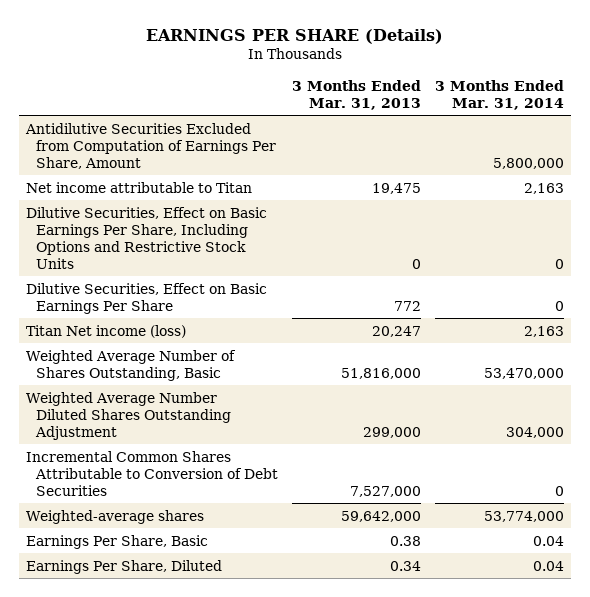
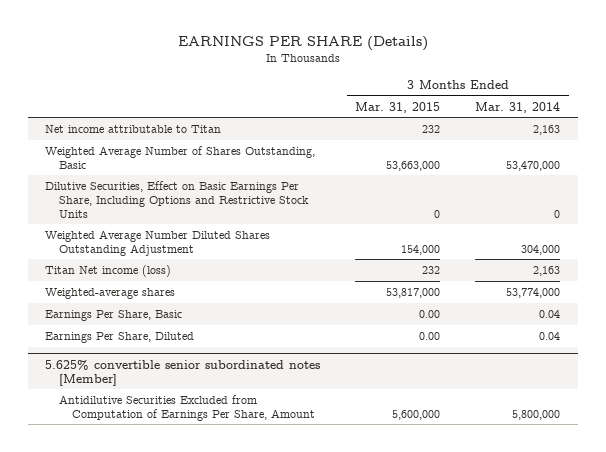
- | 3 Months Ended Mar. 31, 2013 | 3 Months Ended Mar. 31, 2014
+ | 3 Months Ended Mar. 31, 2015 | 3 Months Ended Mar. 31, 2014
- Antidilutive Securities Excluded from Computation of Earnings Per Share, Amount | | 5,800,000
- Dilutive Securities, Effect on Basic Earnings Per Share | 772 | 0
moved down: Dilutive Securities, Effect on Basic Earnings Per Share, Including Options and Restrictive Stock Units | 0 | 0
- Incremental Common Shares Attributable to Conversion of Debt Securities | 7,527,000 | 0
moved down: Titan Net income (loss) | 232 | 2,163
+ 5.625% convertible senior subordinated notes [Member]
+ Antidilutive Securities Excluded from Computation of Earnings Per Share, Amount | 5,600,000 | 5,800,000

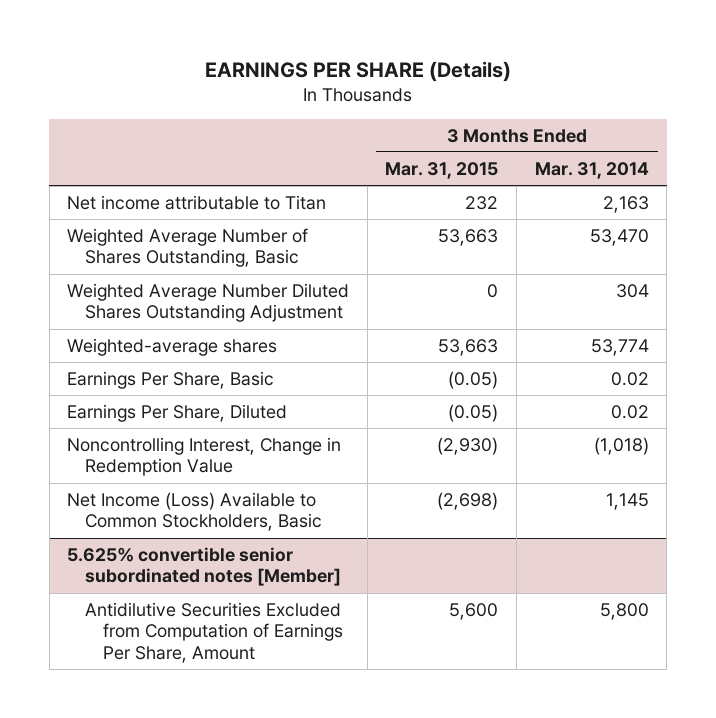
- Weighted Average Number of Shares Outstanding, Basic | 53,663,000 | 53,470,000
- Dilutive Securities, Effect on Basic Earnings Per Share, Including Options and Restrictive Stock Units | 0 | 0
- Weighted Average Number Diluted Shares Outstanding Adjustment | 154,000 | 304,000
- Titan Net income (loss) | 232 | 2,163
- Weighted-average shares | 53,817,000 | 53,774,000
- Earnings Per Share, Basic | 0.00 | 0.04
- Earnings Per Share, Diluted | 0.00 | 0.04
+ Weighted Average Number of Shares Outstanding, Basic | 53,663 | 53,470
+ Weighted Average Number Diluted Shares Outstanding Adjustment | 0 | 304
+ Weighted-average shares | 53,663 | 53,774
+ Earnings Per Share, Basic | (0.05) | 0.02
+ Earnings Per Share, Diluted | (0.05) | 0.02
+ Noncontrolling Interest, Change in Redemption Value | (2,930) | (1,018)
+ Net Income (Loss) Available to Common Stockholders, Basic | (2,698) | 1,145
@ 5.625% convertible senior subordinated notes [Member]
- Antidilutive Securities Excluded from Computation of Earnings Per Share, Amount | 5,600,000 | 5,800,000
+ Antidilutive Securities Excluded from Computation of Earnings Per Share, Amount | 5,600 | 5,800

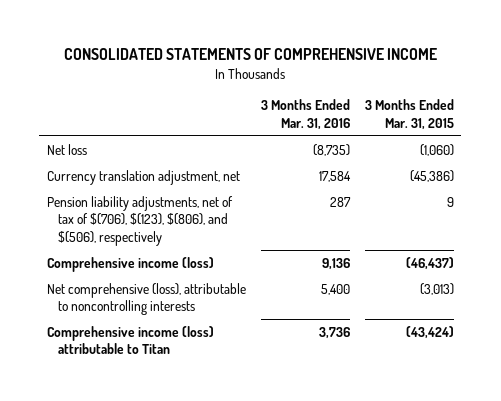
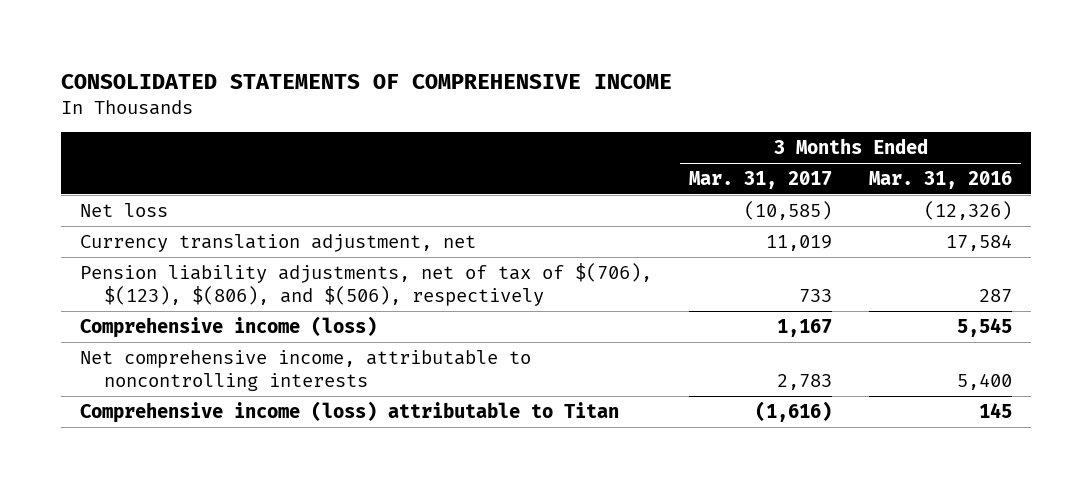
- | 3 Months Ended Mar. 31, 2016 | 3 Months Ended Mar. 31, 2015
+ | 3 Months Ended Mar. 31, 2017 | 3 Months Ended Mar. 31, 2016
- Net loss | (8,735) | (1,060)
+ Net loss | (10,585) | (12,326)
- Comprehensive income (loss) | 9,136 | (46,437)
- Net comprehensive (loss), attributable to noncontrolling interests | 5,400 | (3,013)
- Comprehensive income (loss) attributable to Titan | 3,736 | (43,424)
+ Comprehensive income (loss) | 1,167 | 5,545
+ Net comprehensive income, attributable to noncontrolling interests | 2,783 | 5,400
+ Comprehensive income (loss) attributable to Titan | (1,616) | 145

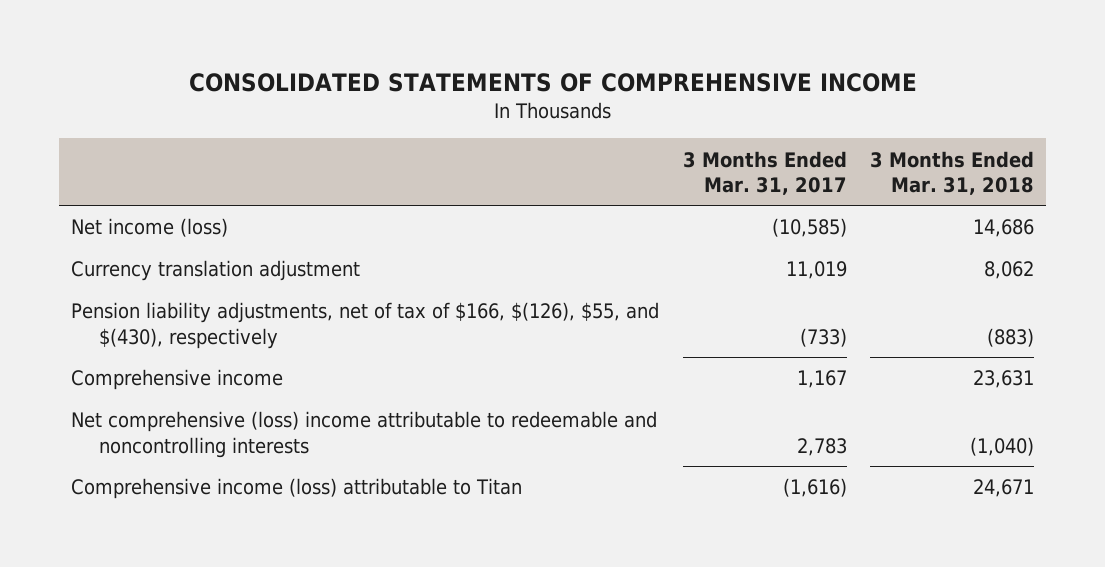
- | 3 Months Ended Mar. 31, 2017 | 3 Months Ended Mar. 31, 2016
+ | 3 Months Ended Mar. 31, 2017 | 3 Months Ended Mar. 31, 2018
- Net loss | (10,585) | (12,326)
- Currency translation adjustment, net | 11,019 | 17,584
- Pension liability adjustments, net of tax of $(706), $(123), $(806), and $(506), respectively | 733 | 287
- Comprehensive income (loss) | 1,167 | 5,545
- Net comprehensive income, attributable to noncontrolling interests | 2,783 | 5,400
+ Net income (loss) | (10,585) | 14,686
+ Currency translation adjustment | 11,019 | 8,062
+ Pension liability adjustments, net of tax of $166, $(126), $55, and $(430), respectively | (733) | (883)
+ Comprehensive income | 1,167 | 23,631
+ Net comprehensive (loss) income attributable to redeemable and noncontrolling interests | 2,783 | (1,040)

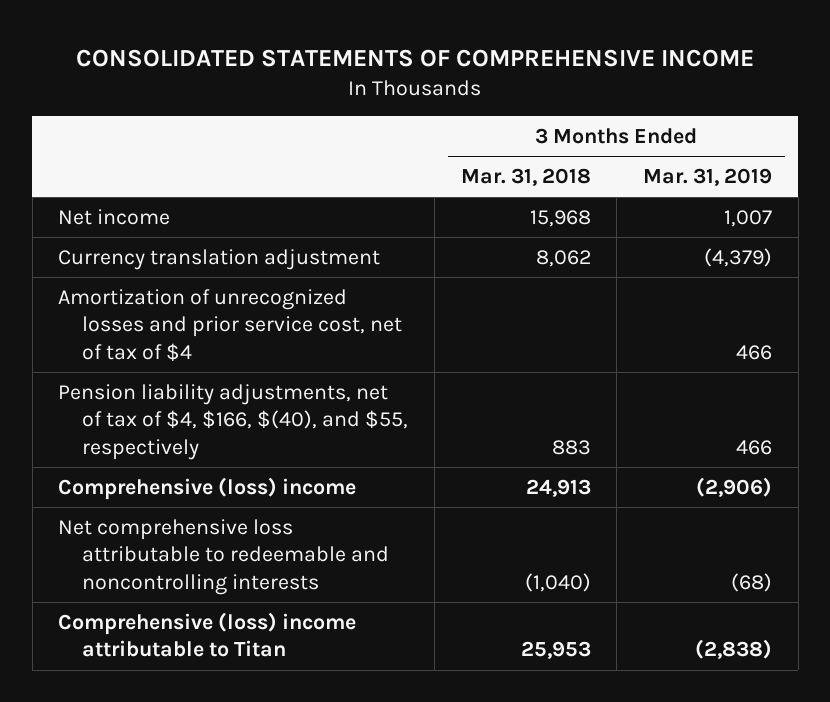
- | 3 Months Ended Mar. 31, 2017 | 3 Months Ended Mar. 31, 2018
+ | 3 Months Ended Mar. 31, 2018 | 3 Months Ended Mar. 31, 2019
- Net income (loss) | (10,585) | 14,686
+ Net income | 15,968 | 1,007
- Pension liability adjustments, net of tax of $166, $(126), $55, and $(430), respectively | (733) | (883)
- Comprehensive income | 1,167 | 23,631
- Net comprehensive (loss) income attributable to redeemable and noncontrolling interests | 2,783 | (1,040)
- Comprehensive income (loss) attributable to Titan | (1,616) | 24,671
+ Amortization of unrecognized losses and prior service cost, net of tax of $4 | | 466
+ Pension liability adjustments, net of tax of $4, $166, $(40), and $55, respectively | 883 | 466
+ Comprehensive (loss) income | 24,913 | (2,906)
+ Net comprehensive loss attributable to redeemable and noncontrolling interests | (1,040) | (68)
+ Comprehensive (loss) income attributable to Titan | 25,953 | (2,838)

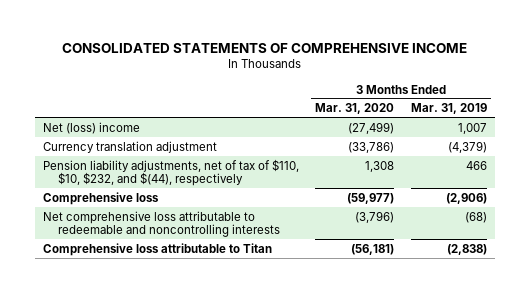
- | 3 Months Ended Mar. 31, 2018 | 3 Months Ended Mar. 31, 2019
+ | 3 Months Ended Mar. 31, 2020 | 3 Months Ended Mar. 31, 2019
- Net income | 15,968 | 1,007
+ Net (loss) income | (27,499) | 1,007
- Amortization of unrecognized losses and prior service cost, net of tax of $4 | | 466
- Pension liability adjustments, net of tax of $4, $166, $(40), and $55, respectively | 883 | 466
- Comprehensive (loss) income | 24,913 | (2,906)
+ Pension liability adjustments, net of tax of $110, $10, $232, and $(44), respectively | 1,308 | 466
+ Comprehensive loss | (59,977) | (2,906)
- Comprehensive (loss) income attributable to Titan | 25,953 | (2,838)
+ Comprehensive loss attributable to Titan | (56,181) | (2,838)

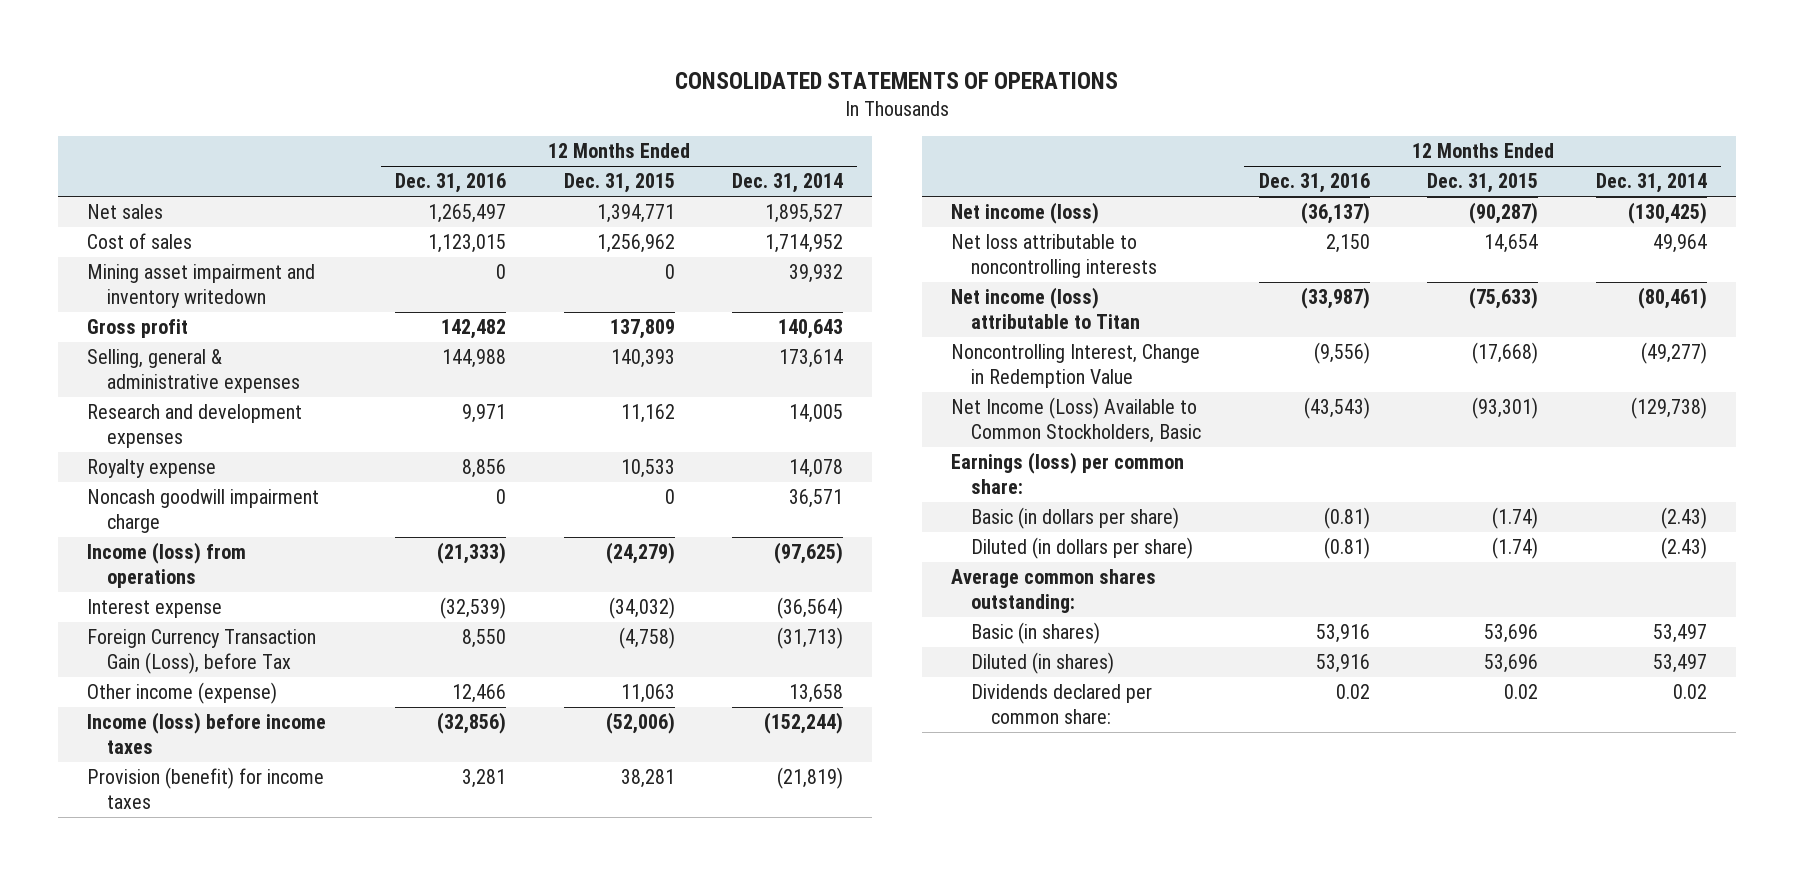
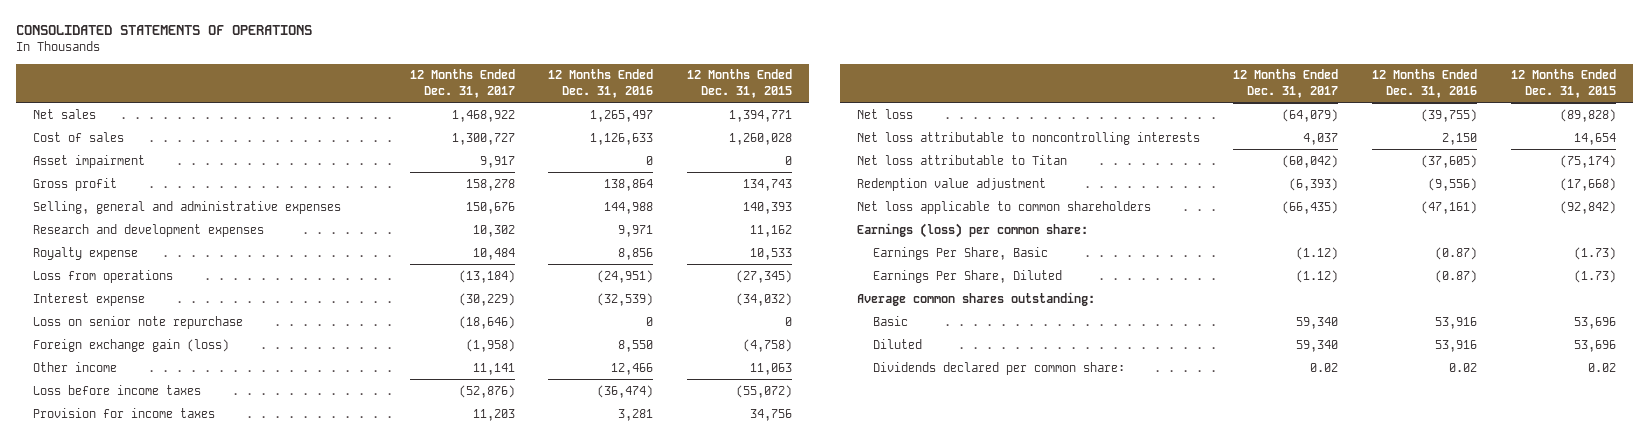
- | 12 Months Ended Dec. 31, 2016 | 12 Months Ended Dec. 31, 2015 | 12 Months Ended Dec. 31, 2014
+ | 12 Months Ended Dec. 31, 2017 | 12 Months Ended Dec. 31, 2016 | 12 Months Ended Dec. 31, 2015
- Cost of sales | 1,123,015 | 1,256,962 | 1,714,952
- Mining asset impairment and inventory writedown | 0 | 0 | 39,932
- Gross profit | 142,482 | 137,809 | 140,643
- Selling, general & administrative expenses | 144,988 | 140,393 | 173,614
+ Cost of sales | 1,300,727 | 1,126,633 | 1,260,028
+ Asset impairment | 9,917 | 0 | 0
+ Gross profit | 158,278 | 138,864 | 134,743
+ Selling, general and administrative expenses | 150,676 | 144,988 | 140,393
- Noncash goodwill impairment charge | 0 | 0 | 36,571
- Income (loss) from operations | (21,333) | (24,279) | (97,625)
+ Loss from operations | (13,184) | (24,951) | (27,345)
- Foreign Currency Transaction Gain (Loss), before Tax | 8,550 | (4,758) | (31,713)
- Other income (expense) | 12,466 | 11,063 | 13,658
- Income (loss) before income taxes | (32,856) | (52,006) | (152,244)
- Provision (benefit) for income taxes | 3,281 | 38,281 | (21,819)
- Net income (loss) | (36,137) | (90,287) | (130,425)
+ Loss on senior note repurchase | (18,646) | 0 | 0
+ Foreign exchange gain (loss) | (1,958) | 8,550 | (4,758)
+ Other income | 11,141 | 12,466 | 11,063
+ Loss before income taxes | (52,876) | (36,474) | (55,072)
+ Provision for income taxes | 11,203 | 3,281 | 34,756
+ Net loss | (64,079) | (39,755) | (89,828)
- Net income (loss) attributable to Titan | (33,987) | (75,633) | (80,461)
- Noncontrolling Interest, Change in Redemption Value | (9,556) | (17,668) | (49,277)
- Net Income (Loss) Available to Common Stockholders, Basic | (43,543) | (93,301) | (129,738)
+ Net loss attributable to Titan | (60,042) | (37,605) | (75,174)
+ Redemption value adjustment | (6,393) | (9,556) | (17,668)
+ Net loss applicable to common shareholders | (66,435) | (47,161) | (92,842)
- Basic (in dollars per share) | (0.81) | (1.74) | (2.43)
- Diluted (in dollars per share) | (0.81) | (1.74) | (2.43)
+ Earnings Per Share, Basic | (1.12) | (0.87) | (1.73)
+ Earnings Per Share, Diluted | (1.12) | (0.87) | (1.73)
- Basic (in shares) | 53,916 | 53,696 | 53,497
- Diluted (in shares) | 53,916 | 53,696 | 53,497
+ Basic | 59,340 | 53,916 | 53,696
+ Diluted | 59,340 | 53,916 | 53,696

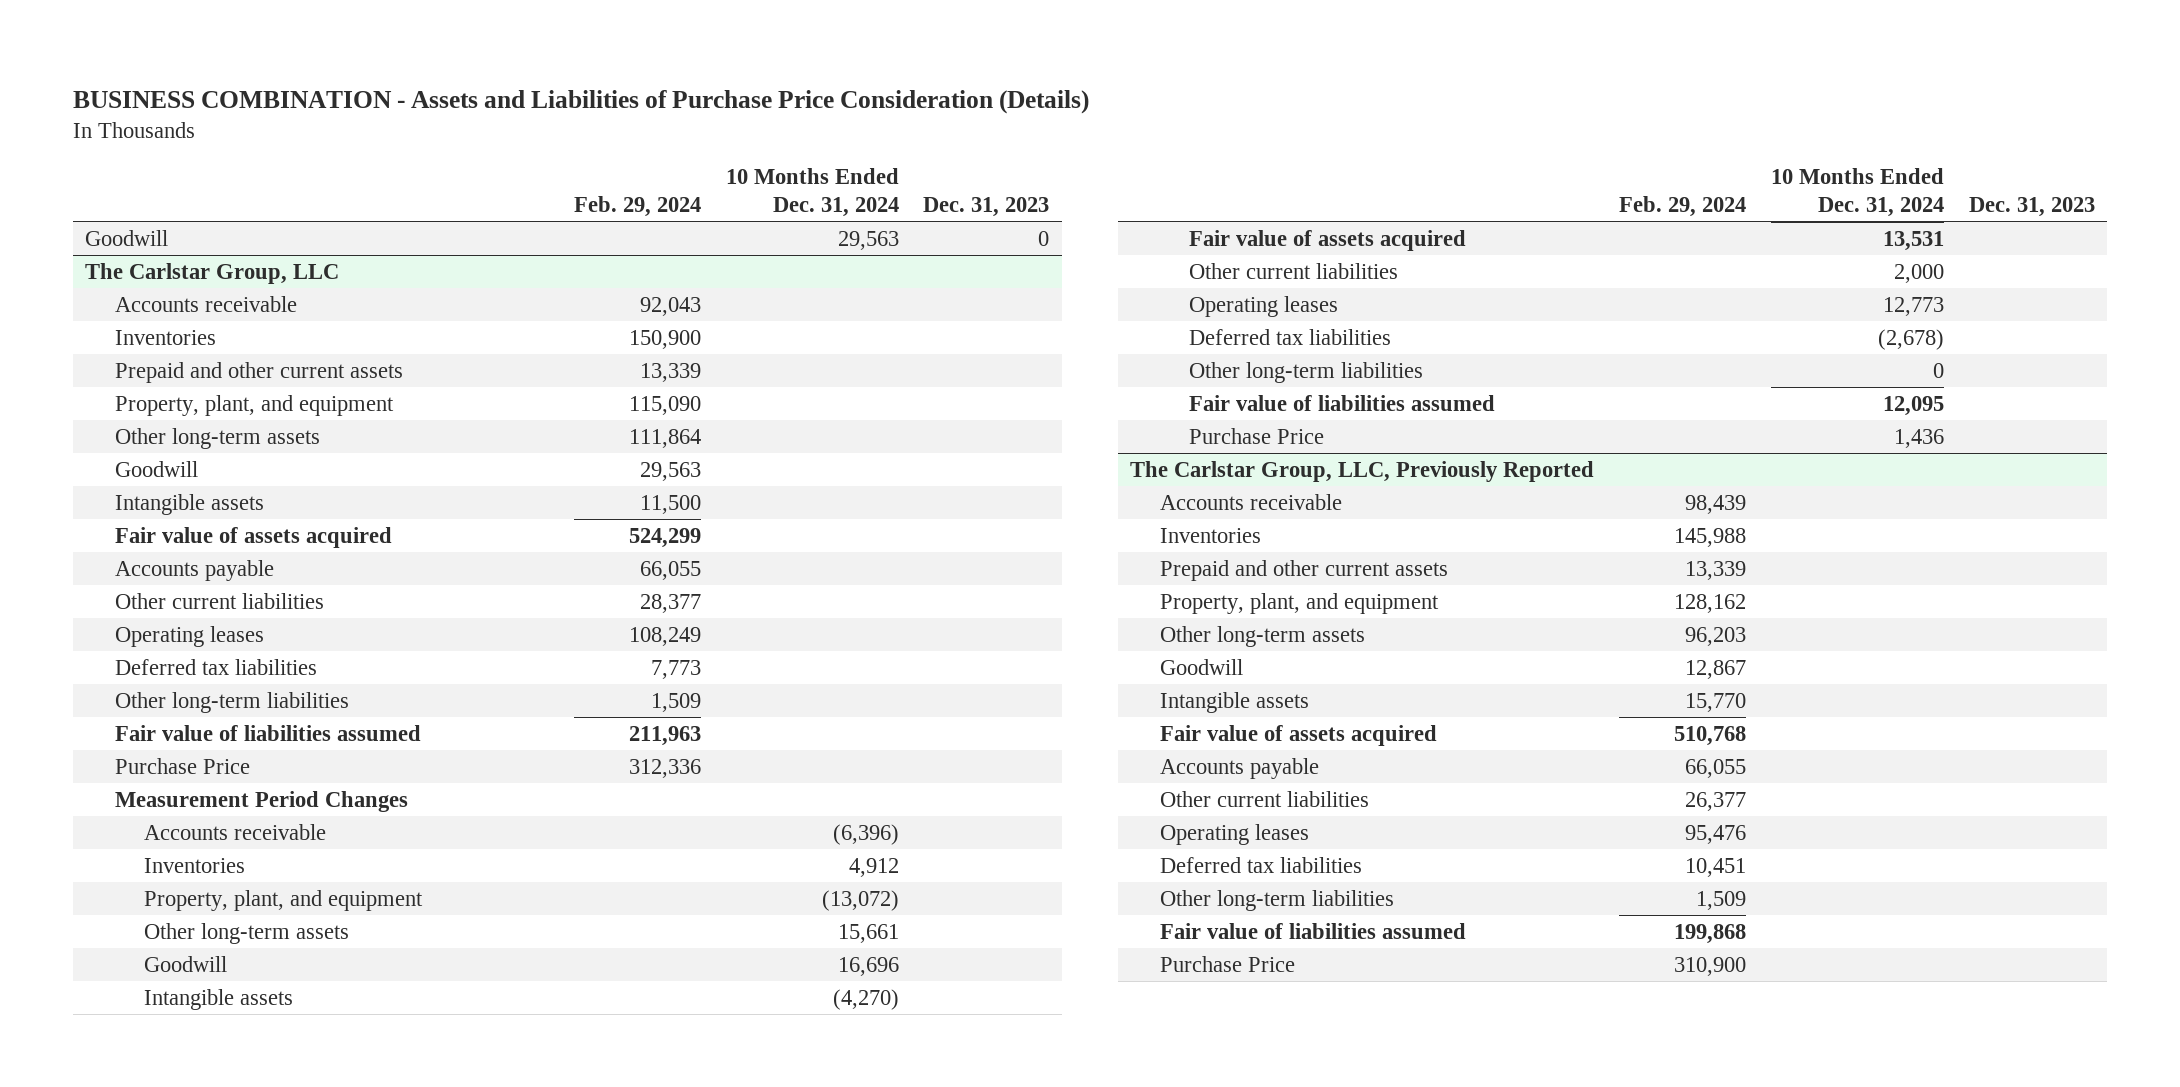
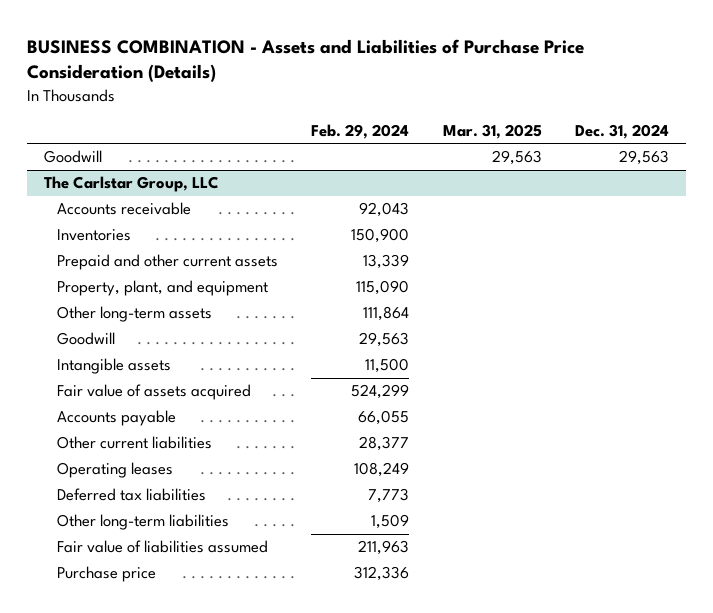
- | Feb. 29, 2024 | 10 Months Ended Dec. 31, 2024 | Dec. 31, 2023
+ | Feb. 29, 2024 | Mar. 31, 2025 | Dec. 31, 2024
@ The Carlstar Group, LLC
- Purchase Price | 312,336 | |
- Measurement Period Changes
- Accounts receivable | | (6,396) |
- Inventories | | 4,912 |
- Property, plant, and equipment | | (13,072) |
- Other long-term assets | | 15,661 |
- Goodwill | | 16,696 |
- Intangible assets | | (4,270) |
- Fair value of assets acquired | | 13,531 |
- Other current liabilities | | 2,000 |
- Operating leases | | 12,773 |
- Deferred tax liabilities | | (2,678) |
- Other long-term liabilities | | 0 |
- Fair value of liabilities assumed | | 12,095 |
- Purchase Price | | 1,436 |
- The Carlstar Group, LLC, Previously Reported
- Accounts receivable | 98,439 | |
- Inventories | 145,988 | |
- Prepaid and other current assets | 13,339 | |
- Property, plant, and equipment | 128,162 | |
- Other long-term assets | 96,203 | |
- Goodwill | 12,867 | |
- Intangible assets | 15,770 | |
- Fair value of assets acquired | 510,768 | |
- Accounts payable | 66,055 | |
- Other current liabilities | 26,377 | |
- Operating leases | 95,476 | |
- Deferred tax liabilities | 10,451 | |
- Other long-term liabilities | 1,509 | |
- Fair value of liabilities assumed | 199,868 | |
- Purchase Price | 310,900 | |
@ The Carlstar Group, LLC
+ Purchase price | 312,336 | |

